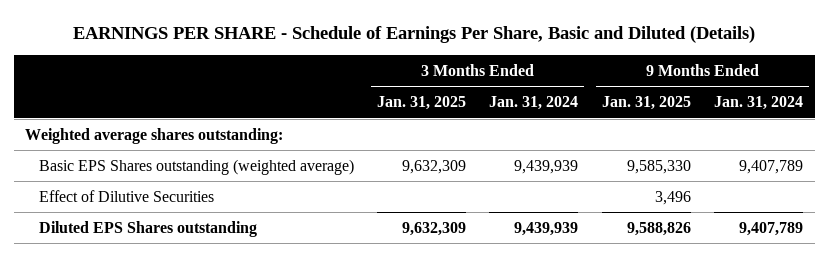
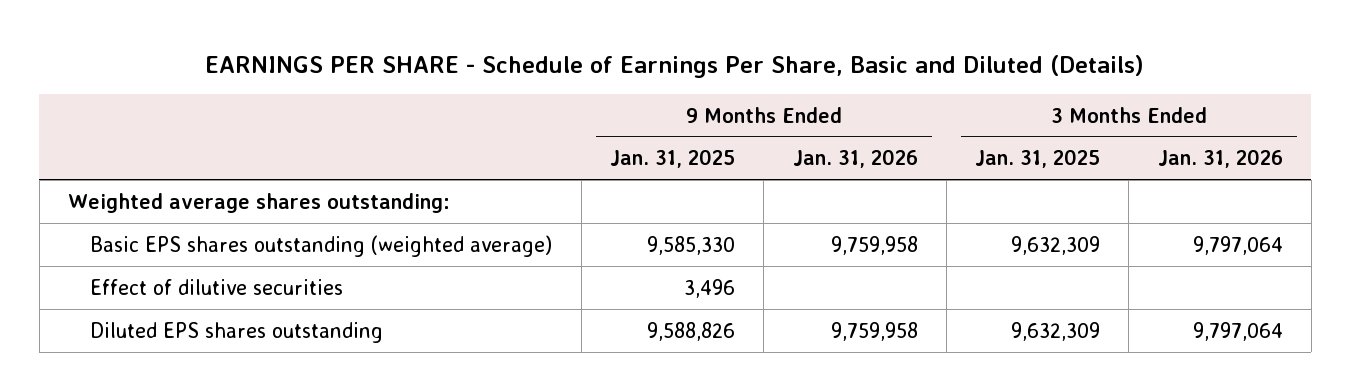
- | 3 Months Ended Jan. 31, 2025 | 3 Months Ended Jan. 31, 2024 | 9 Months Ended Jan. 31, 2025 | 9 Months Ended Jan. 31, 2024
+ | 9 Months Ended Jan. 31, 2025 | 9 Months Ended Jan. 31, 2026 | 3 Months Ended Jan. 31, 2025 | 3 Months Ended Jan. 31, 2026
- Basic EPS Shares outstanding (weighted average) | 9,632,309 | 9,439,939 | 9,585,330 | 9,407,789
- Effect of Dilutive Securities | | | 3,496 |
- Diluted EPS Shares outstanding | 9,632,309 | 9,439,939 | 9,588,826 | 9,407,789
+ Basic EPS shares outstanding (weighted average) | 9,585,330 | 9,759,958 | 9,632,309 | 9,797,064
+ Effect of dilutive securities | 3,496 | | |
+ Diluted EPS shares outstanding | 9,588,826 | 9,759,958 | 9,632,309 | 9,797,064

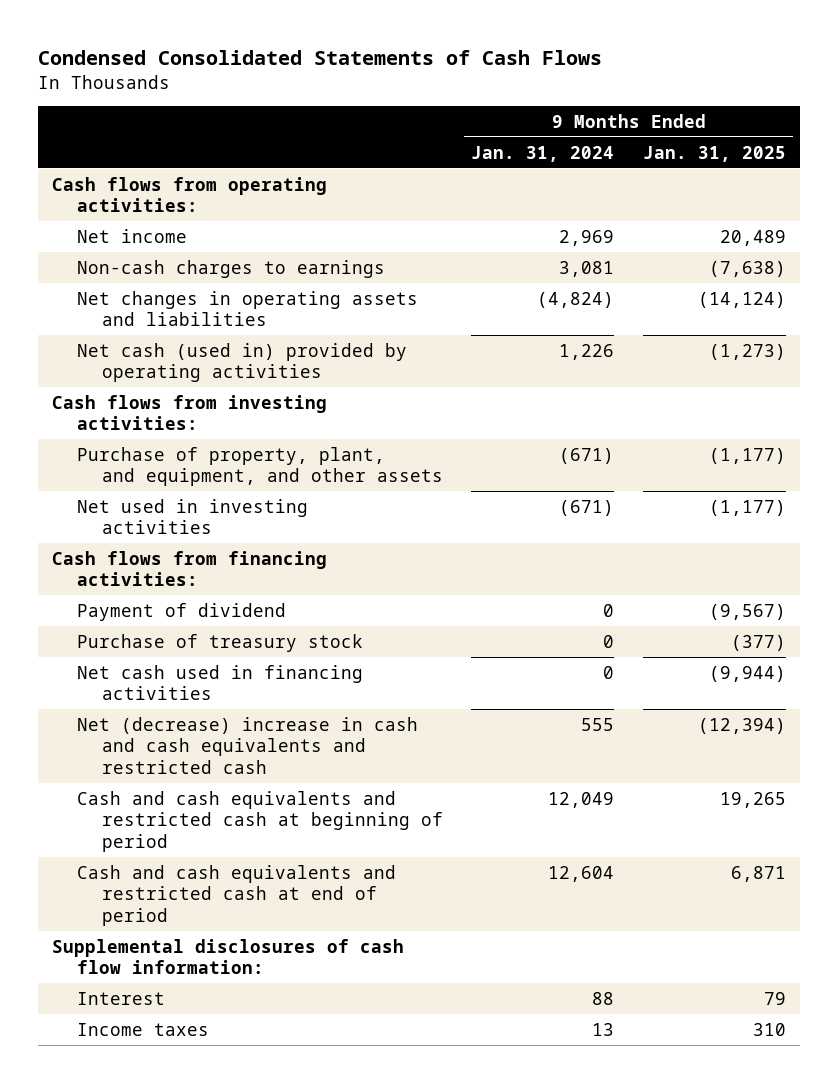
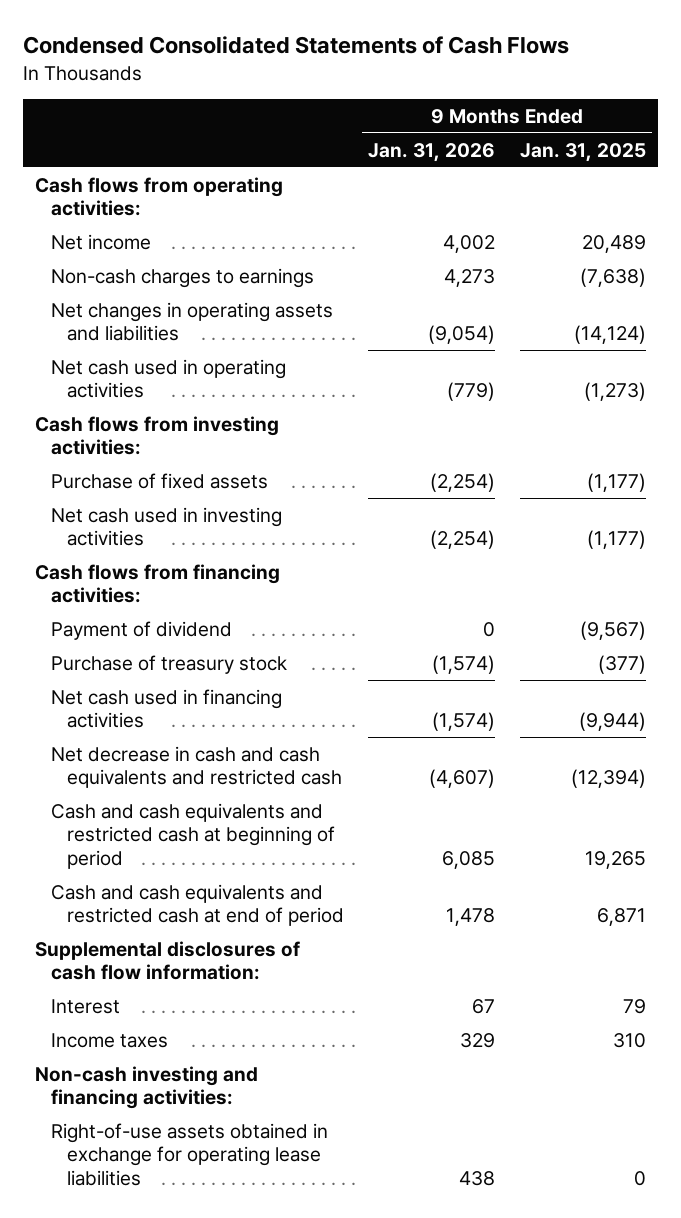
- | 9 Months Ended Jan. 31, 2024 | 9 Months Ended Jan. 31, 2025
+ | 9 Months Ended Jan. 31, 2026 | 9 Months Ended Jan. 31, 2025
- Net cash (used in) provided by operating activities | 1,226 | (1,273)
+ Net cash used in operating activities | (779) | (1,273)
- Purchase of property, plant, and equipment, and other assets | (671) | (1,177)
- Net used in investing activities | (671) | (1,177)
+ Purchase of fixed assets | (2,254) | (1,177)
+ Net cash used in investing activities | (2,254) | (1,177)
- Net (decrease) increase in cash and cash equivalents and restricted cash | 555 | (12,394)
+ Net decrease in cash and cash equivalents and restricted cash | (4,607) | (12,394)
+ Non-cash investing and financing activities:
+ Right-of-use assets obtained in exchange for operating lease liabilities | 438 | 0

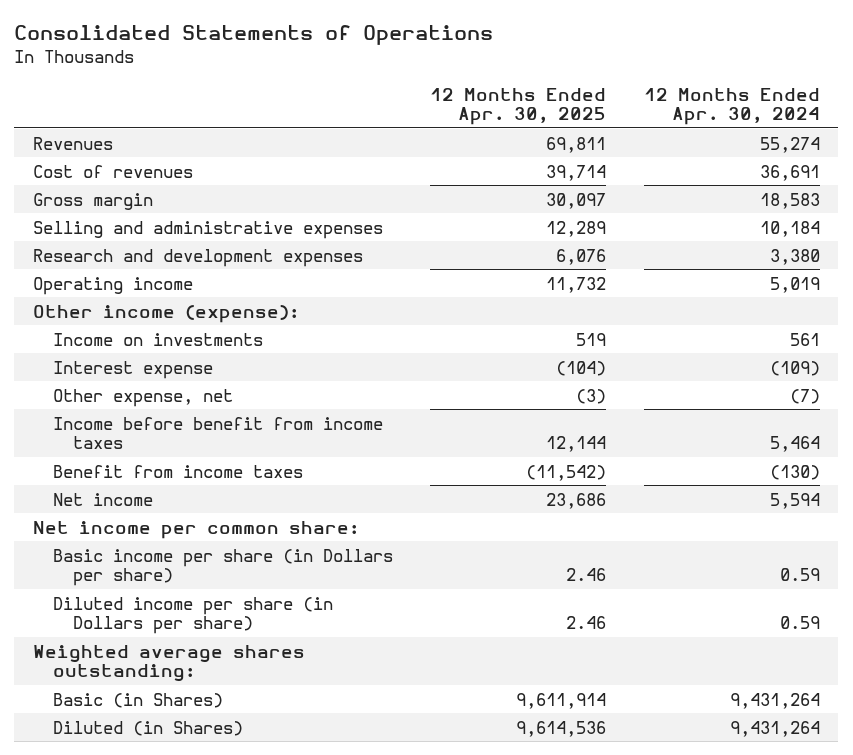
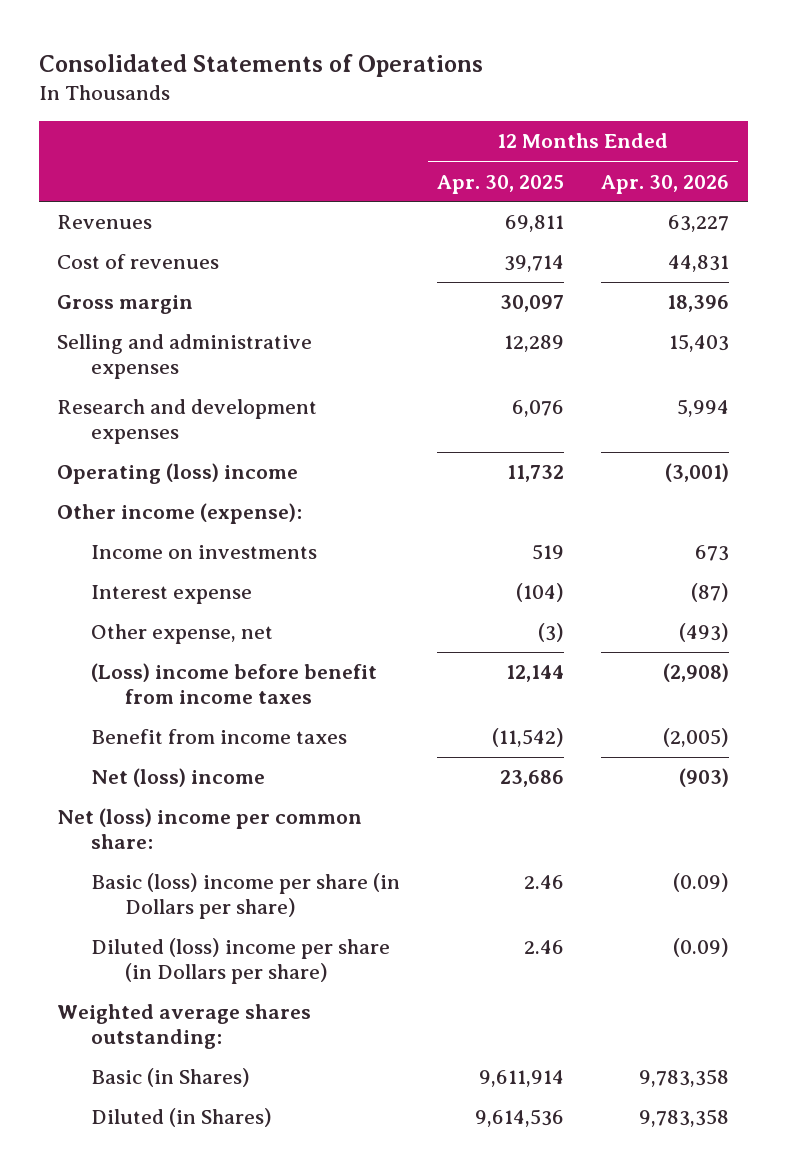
- | 12 Months Ended Apr. 30, 2025 | 12 Months Ended Apr. 30, 2024
+ | 12 Months Ended Apr. 30, 2025 | 12 Months Ended Apr. 30, 2026
- Operating income | 11,732 | 5,019
+ Operating (loss) income | 11,732 | (3,001)
- Income before benefit from income taxes | 12,144 | 5,464
+ (Loss) income before benefit from income taxes | 12,144 | (2,908)
- Net income | 23,686 | 5,594
- Net income per common share:
- Basic income per share (in Dollars per share) | 2.46 | 0.59
- Diluted income per share (in Dollars per share) | 2.46 | 0.59
+ Net (loss) income | 23,686 | (903)
+ Net (loss) income per common share:
+ Basic (loss) income per share (in Dollars per share) | 2.46 | (0.09)
+ Diluted (loss) income per share (in Dollars per share) | 2.46 | (0.09)

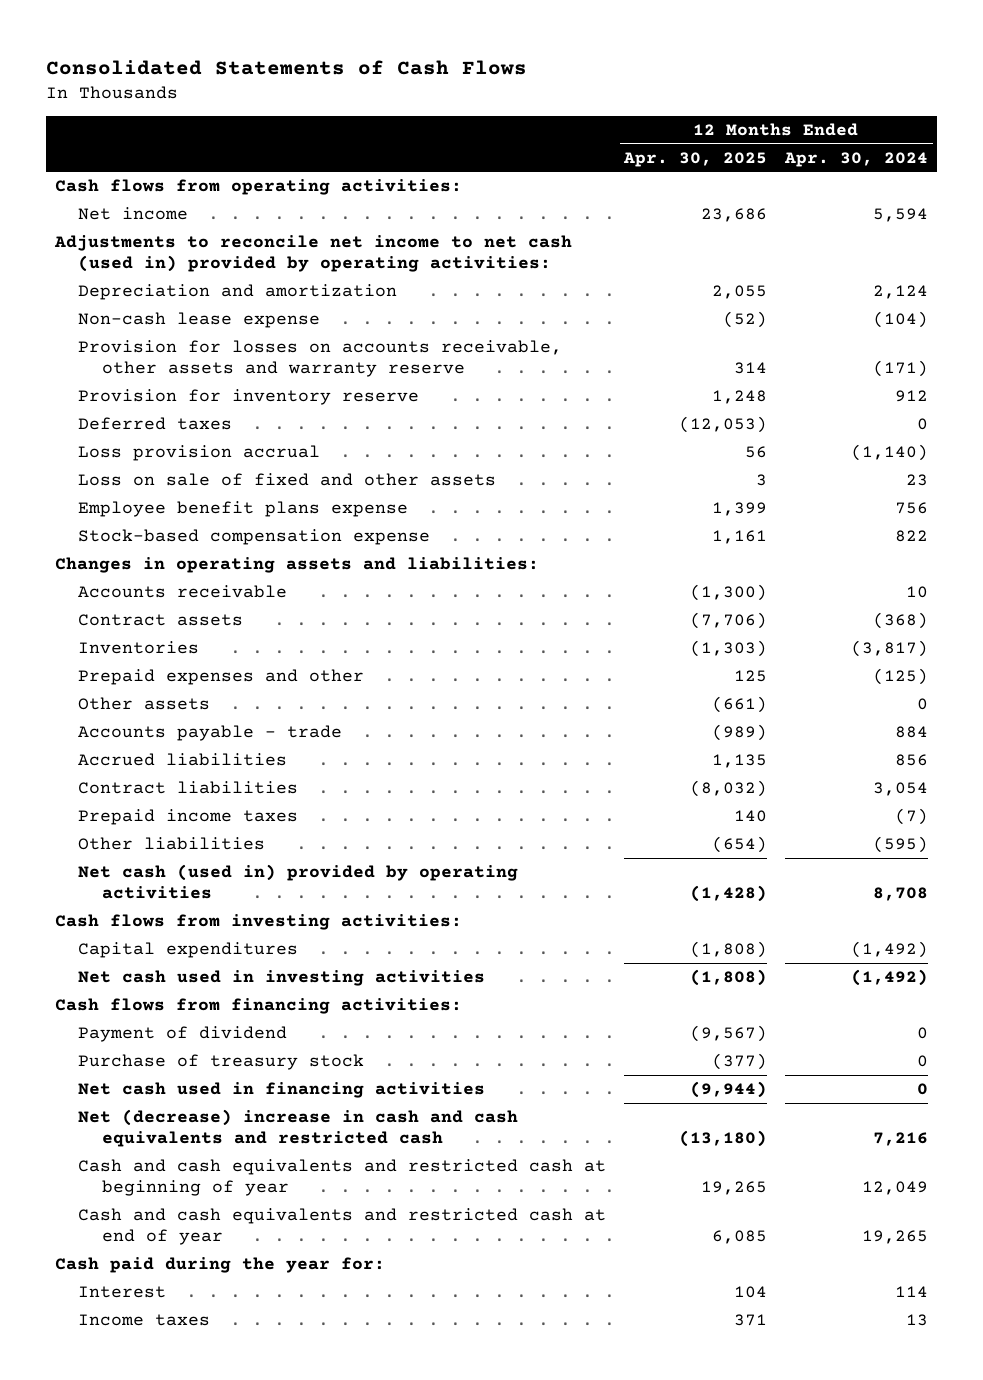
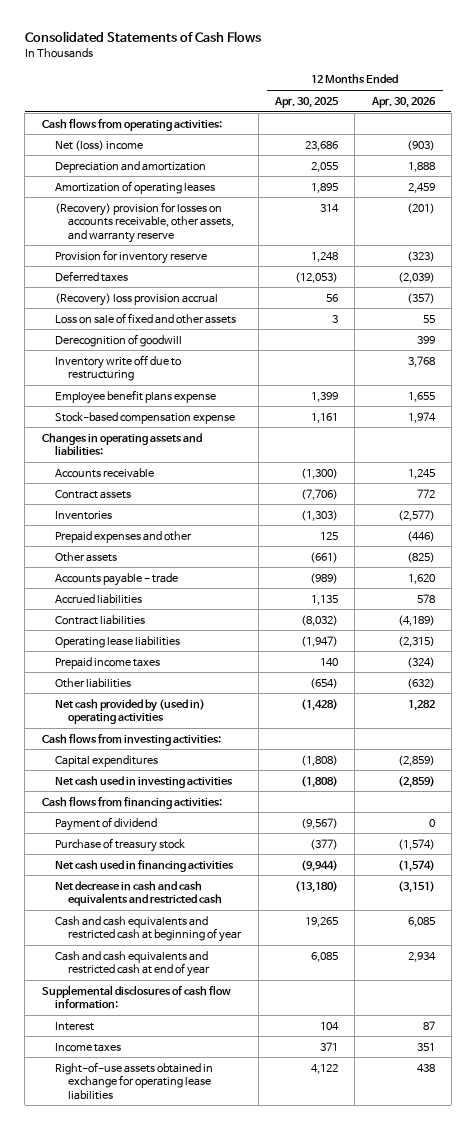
- | 12 Months Ended Apr. 30, 2025 | 12 Months Ended Apr. 30, 2024
+ | 12 Months Ended Apr. 30, 2025 | 12 Months Ended Apr. 30, 2026
- Net income | 23,686 | 5,594
- Adjustments to reconcile net income to net cash (used in) provided by operating activities:
+ Net (loss) income | 23,686 | (903)
- Non-cash lease expense | (52) | (104)
- Provision for losses on accounts receivable, other assets and warranty reserve | 314 | (171)
+ Amortization of operating leases | 1,895 | 2,459
+ (Recovery) provision for losses on accounts receivable, other assets, and warranty reserve | 314 | (201)
- Loss provision accrual | 56 | (1,140)
+ (Recovery) loss provision accrual | 56 | (357)
+ Derecognition of goodwill | | 399
+ Inventory write off due to restructuring | | 3,768
+ Operating lease liabilities | (1,947) | (2,315)
- Net cash (used in) provided by operating activities | (1,428) | 8,708
+ Net cash provided by (used in) operating activities | (1,428) | 1,282
- Net (decrease) increase in cash and cash equivalents and restricted cash | (13,180) | 7,216
+ Net decrease in cash and cash equivalents and restricted cash | (13,180) | (3,151)
- Cash paid during the year for:
+ Supplemental disclosures of cash flow information:
+ Right-of-use assets obtained in exchange for operating lease liabilities | 4,122 | 438

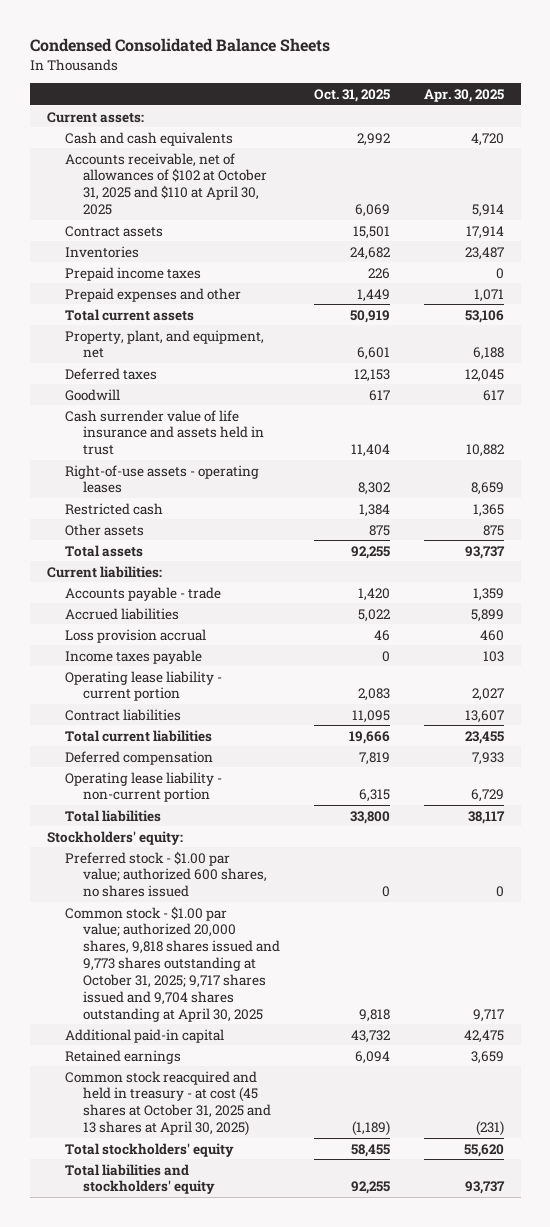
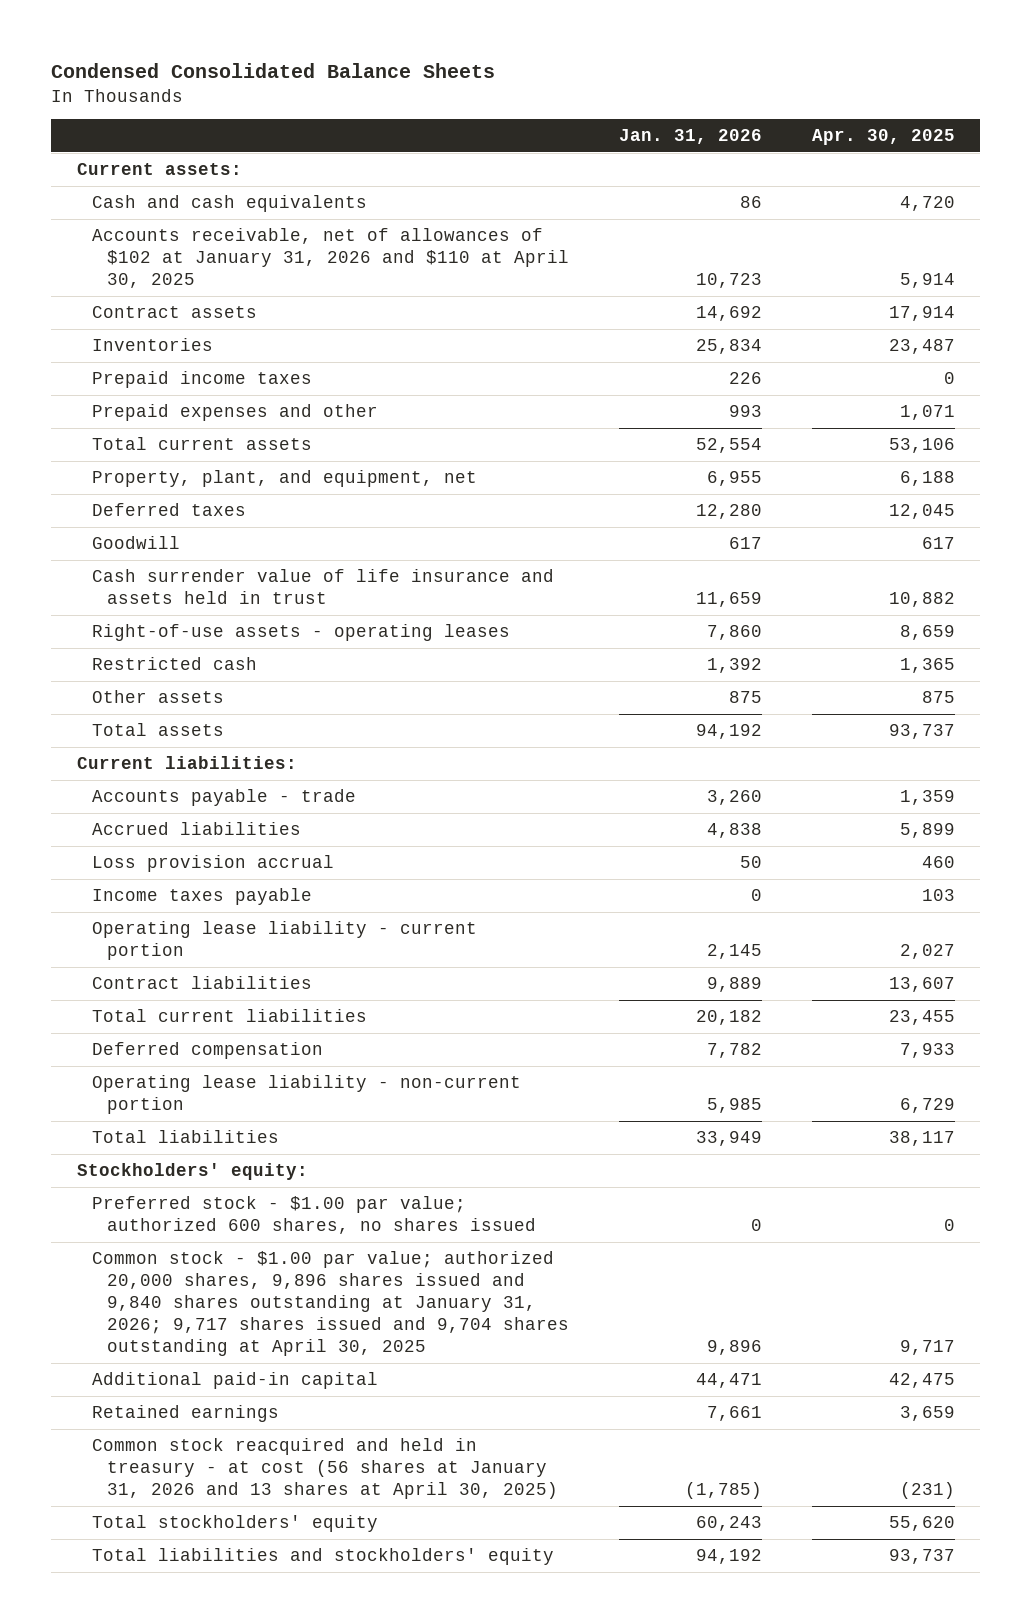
- | Oct. 31, 2025 | Apr. 30, 2025
+ | Jan. 31, 2026 | Apr. 30, 2025
- Accounts receivable, net of allowances of $102 at October 31, 2025 and $110 at April 30, 2025 | 6,069 | 5,914
+ Accounts receivable, net of allowances of $102 at January 31, 2026 and $110 at April 30, 2025 | 10,723 | 5,914
- Common stock - $1.00 par value; authorized 20,000 shares, 9,818 shares issued and 9,773 shares outstanding at October 31, 2025; 9,717 shares issued and 9,704 shares outstanding at April 30, 2025 | 9,818 | 9,717
+ Common stock - $1.00 par value; authorized 20,000 shares, 9,896 shares issued and 9,840 shares outstanding at January 31, 2026; 9,717 shares issued and 9,704 shares outstanding at April 30, 2025 | 9,896 | 9,717
- Common stock reacquired and held in treasury - at cost (45 shares at October 31, 2025 and 13 shares at April 30, 2025) | (1,189) | (231)
+ Common stock reacquired and held in treasury - at cost (56 shares at January 31, 2026 and 13 shares at April 30, 2025) | (1,785) | (231)

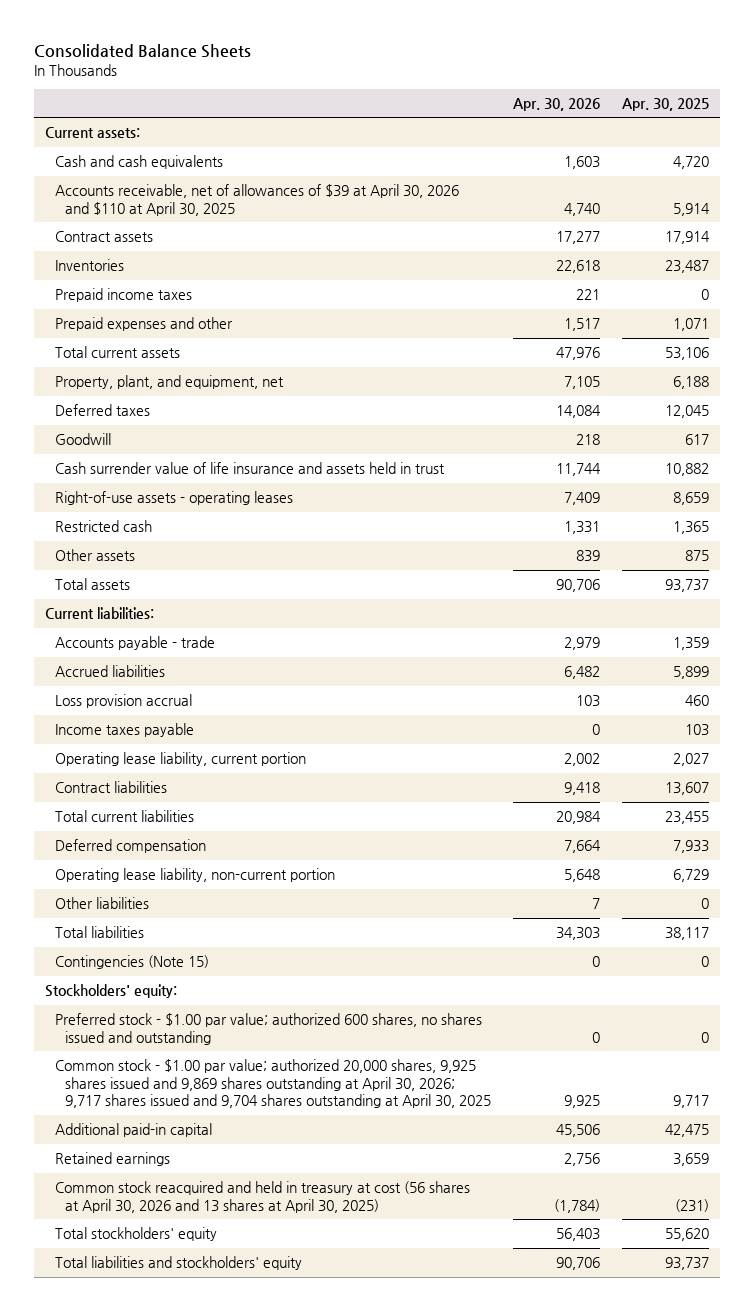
- Condensed Consolidated Balance Sheets
+ Consolidated Balance Sheets
- | Jan. 31, 2026 | Apr. 30, 2025
+ | Apr. 30, 2026 | Apr. 30, 2025
- Accounts receivable, net of allowances of $102 at January 31, 2026 and $110 at April 30, 2025 | 10,723 | 5,914
+ Accounts receivable, net of allowances of $39 at April 30, 2026 and $110 at April 30, 2025 | 4,740 | 5,914
- Operating lease liability - current portion | 2,145 | 2,027
+ Operating lease liability, current portion | 2,002 | 2,027
- Operating lease liability - non-current portion | 5,985 | 6,729
+ Operating lease liability, non-current portion | 5,648 | 6,729
+ Other liabilities | 7 | 0
+ Contingencies (Note 15) | 0 | 0
- Preferred stock - $1.00 par value; authorized 600 shares, no shares issued | 0 | 0
- Common stock - $1.00 par value; authorized 20,000 shares, 9,896 shares issued and 9,840 shares outstanding at January 31, 2026; 9,717 shares issued and 9,704 shares outstanding at April 30, 2025 | 9,896 | 9,717
+ Preferred stock - $1.00 par value; authorized 600 shares, no shares issued and outstanding | 0 | 0
+ Common stock - $1.00 par value; authorized 20,000 shares, 9,925 shares issued and 9,869 shares outstanding at April 30, 2026; 9,717 shares issued and 9,704 shares outstanding at April 30, 2025 | 9,925 | 9,717
- Common stock reacquired and held in treasury - at cost (56 shares at January 31, 2026 and 13 shares at April 30, 2025) | (1,785) | (231)
+ Common stock reacquired and held in treasury at cost (56 shares at April 30, 2026 and 13 shares at April 30, 2025) | (1,784) | (231)

